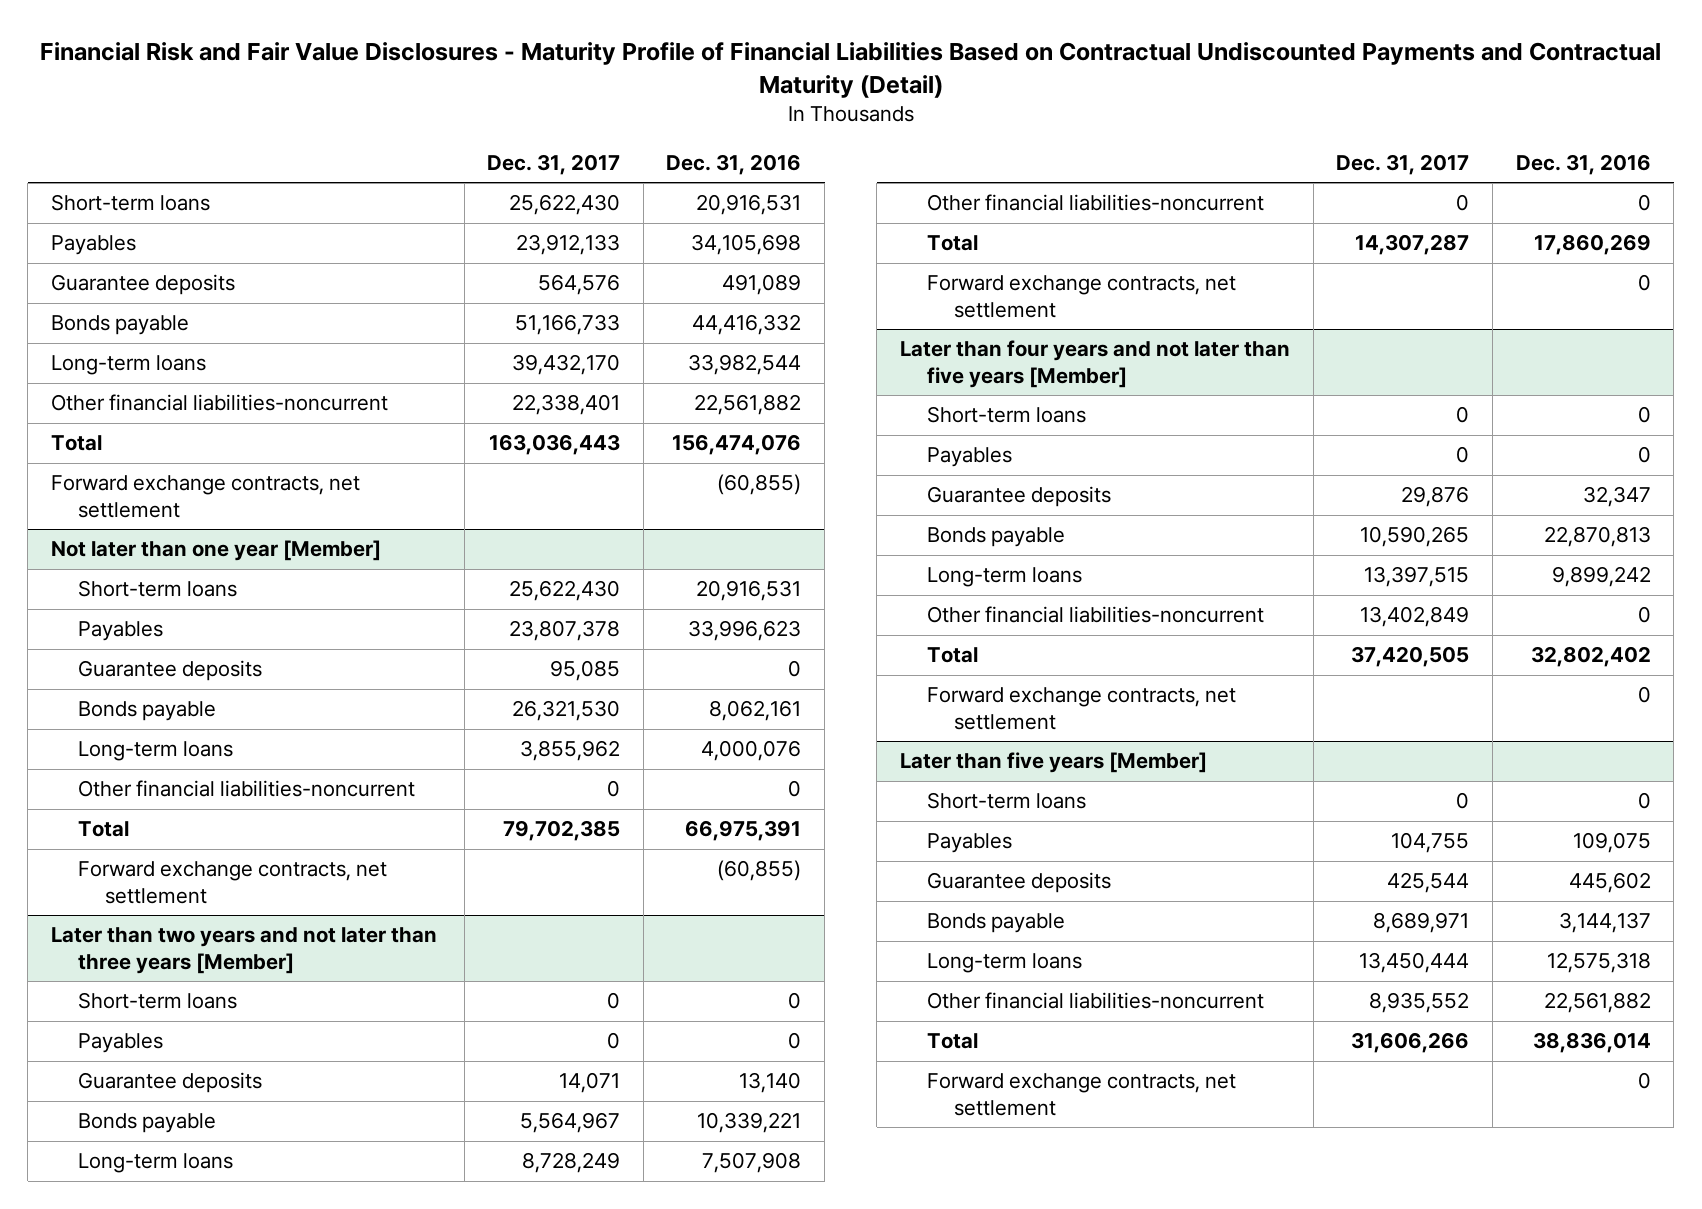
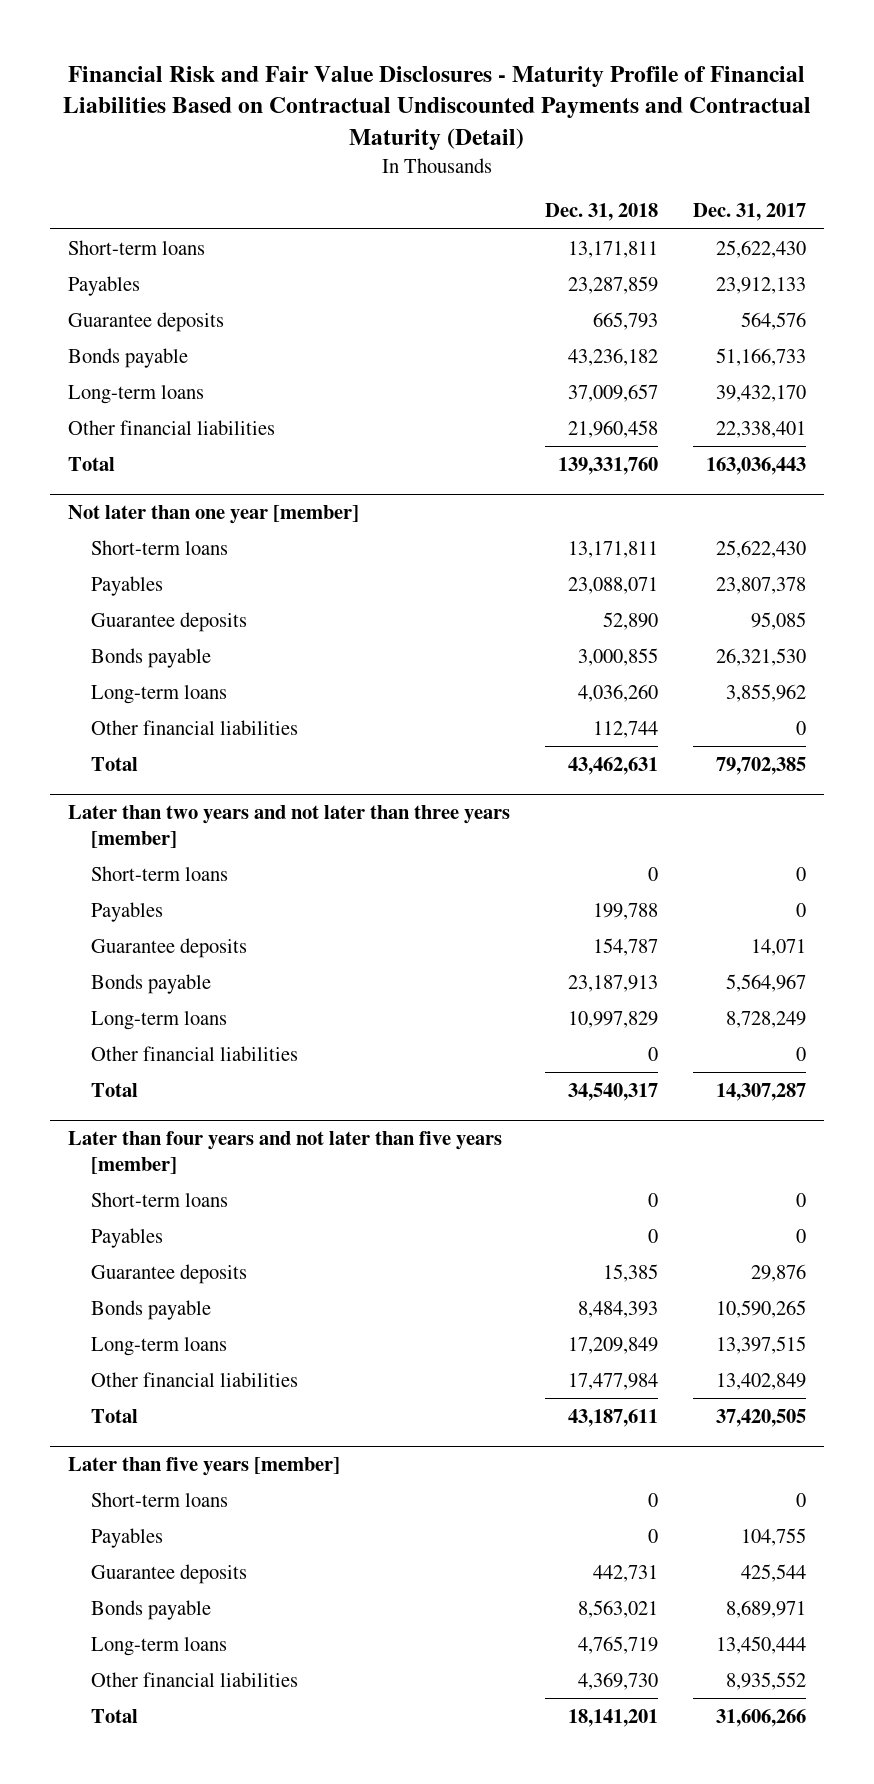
- | Dec. 31, 2017 | Dec. 31, 2016
+ | Dec. 31, 2018 | Dec. 31, 2017
- Other financial liabilities-noncurrent | 22,338,401 | 22,561,882
+ Other financial liabilities | 21,960,458 | 22,338,401
- Forward exchange contracts, net settlement | | (60,855)
- Not later than one year [Member]
+ Not later than one year [member]
- Other financial liabilities-noncurrent | 0 | 0
+ Other financial liabilities | 112,744 | 0
- Forward exchange contracts, net settlement | | (60,855)
- Later than two years and not later than three years [Member]
+ Later than two years and not later than three years [member]
- Other financial liabilities-noncurrent | 0 | 0
+ Other financial liabilities | 0 | 0
- Forward exchange contracts, net settlement | | 0
- Later than four years and not later than five years [Member]
+ Later than four years and not later than five years [member]
- Other financial liabilities-noncurrent | 13,402,849 | 0
+ Other financial liabilities | 17,477,984 | 13,402,849
- Forward exchange contracts, net settlement | | 0
- Later than five years [Member]
+ Later than five years [member]
- Other financial liabilities-noncurrent | 8,935,552 | 22,561,882
+ Other financial liabilities | 4,369,730 | 8,935,552
- Forward exchange contracts, net settlement | | 0

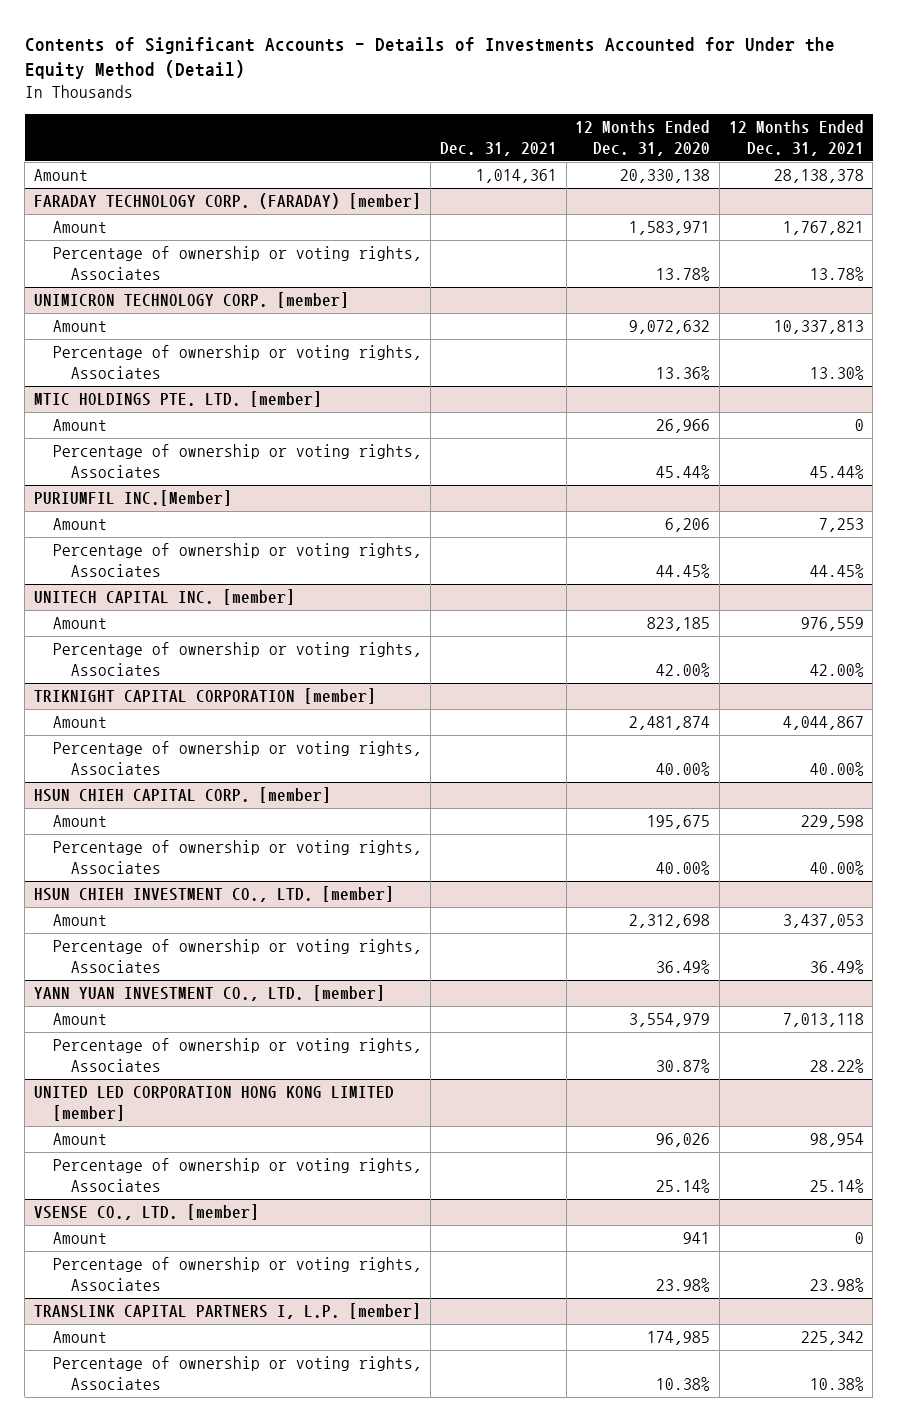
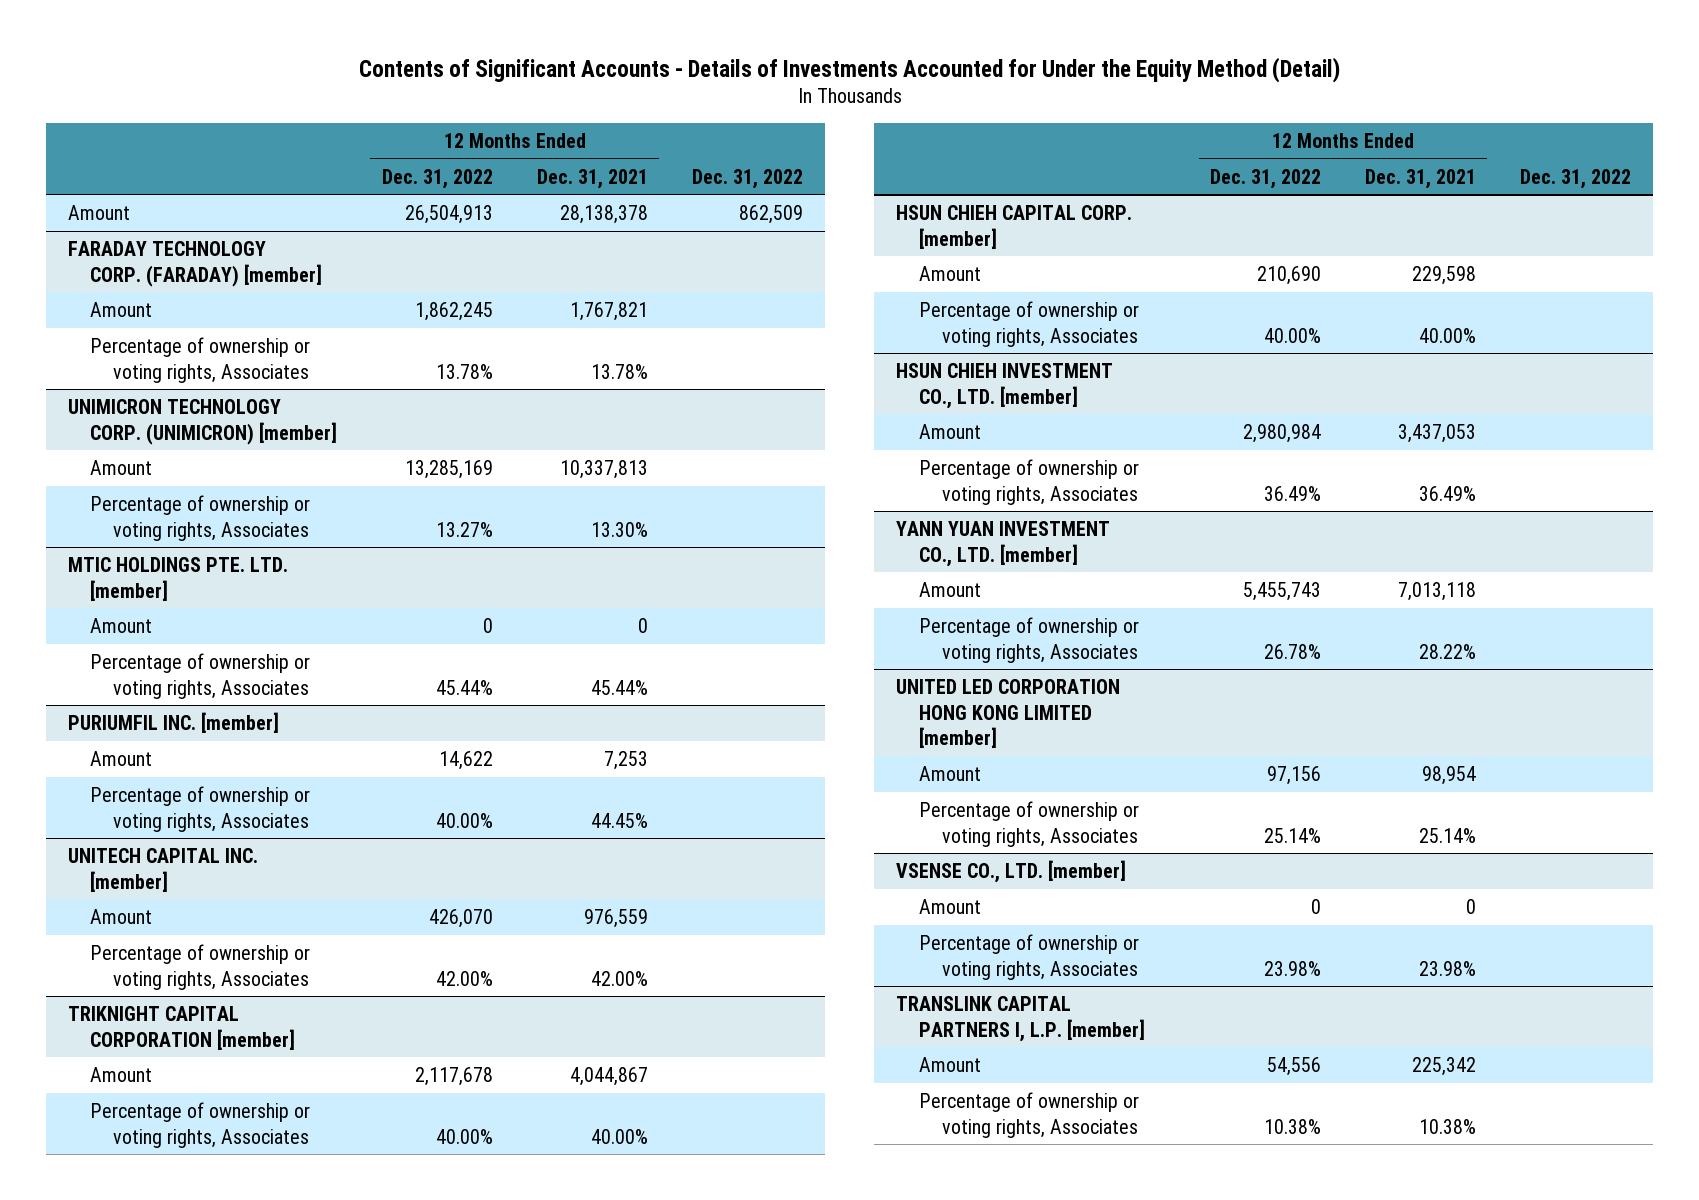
- | Dec. 31, 2021 | 12 Months Ended Dec. 31, 2020 | 12 Months Ended Dec. 31, 2021
+ | 12 Months Ended Dec. 31, 2022 | 12 Months Ended Dec. 31, 2021 | Dec. 31, 2022
- UNIMICRON TECHNOLOGY CORP. [member]
+ UNIMICRON TECHNOLOGY CORP. (UNIMICRON) [member]
- PURIUMFIL INC.[Member]
+ PURIUMFIL INC. [member]

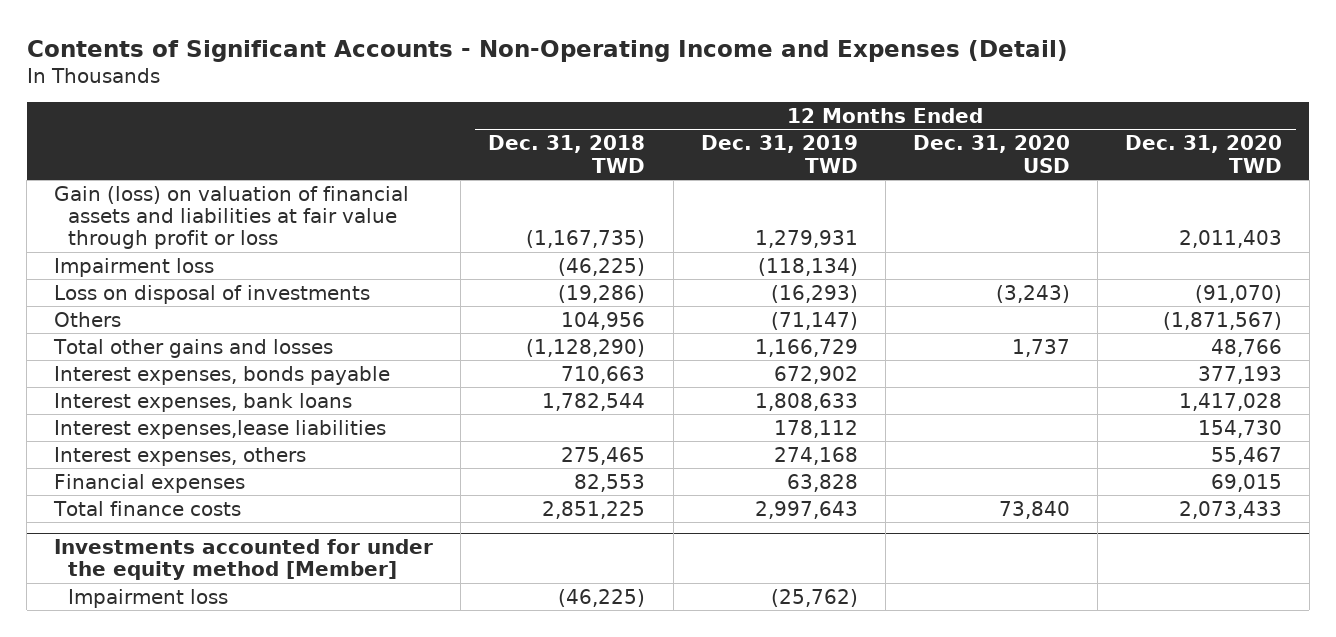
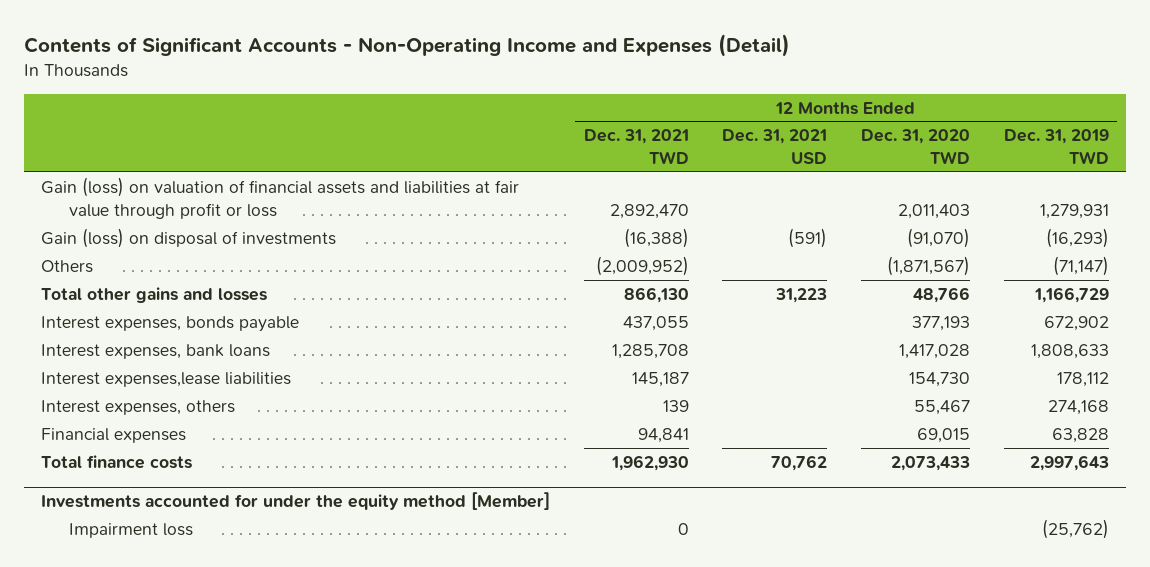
- | 12 Months Ended Dec. 31, 2018 TWD | 12 Months Ended Dec. 31, 2019 TWD | 12 Months Ended Dec. 31, 2020 USD | 12 Months Ended Dec. 31, 2020 TWD
+ | 12 Months Ended Dec. 31, 2021 TWD | 12 Months Ended Dec. 31, 2021 USD | 12 Months Ended Dec. 31, 2020 TWD | 12 Months Ended Dec. 31, 2019 TWD
- Impairment loss | (46,225) | (118,134) | |
- Loss on disposal of investments | (19,286) | (16,293) | (3,243) | (91,070)
+ Gain (loss) on disposal of investments | (16,388) | (591) | (91,070) | (16,293)

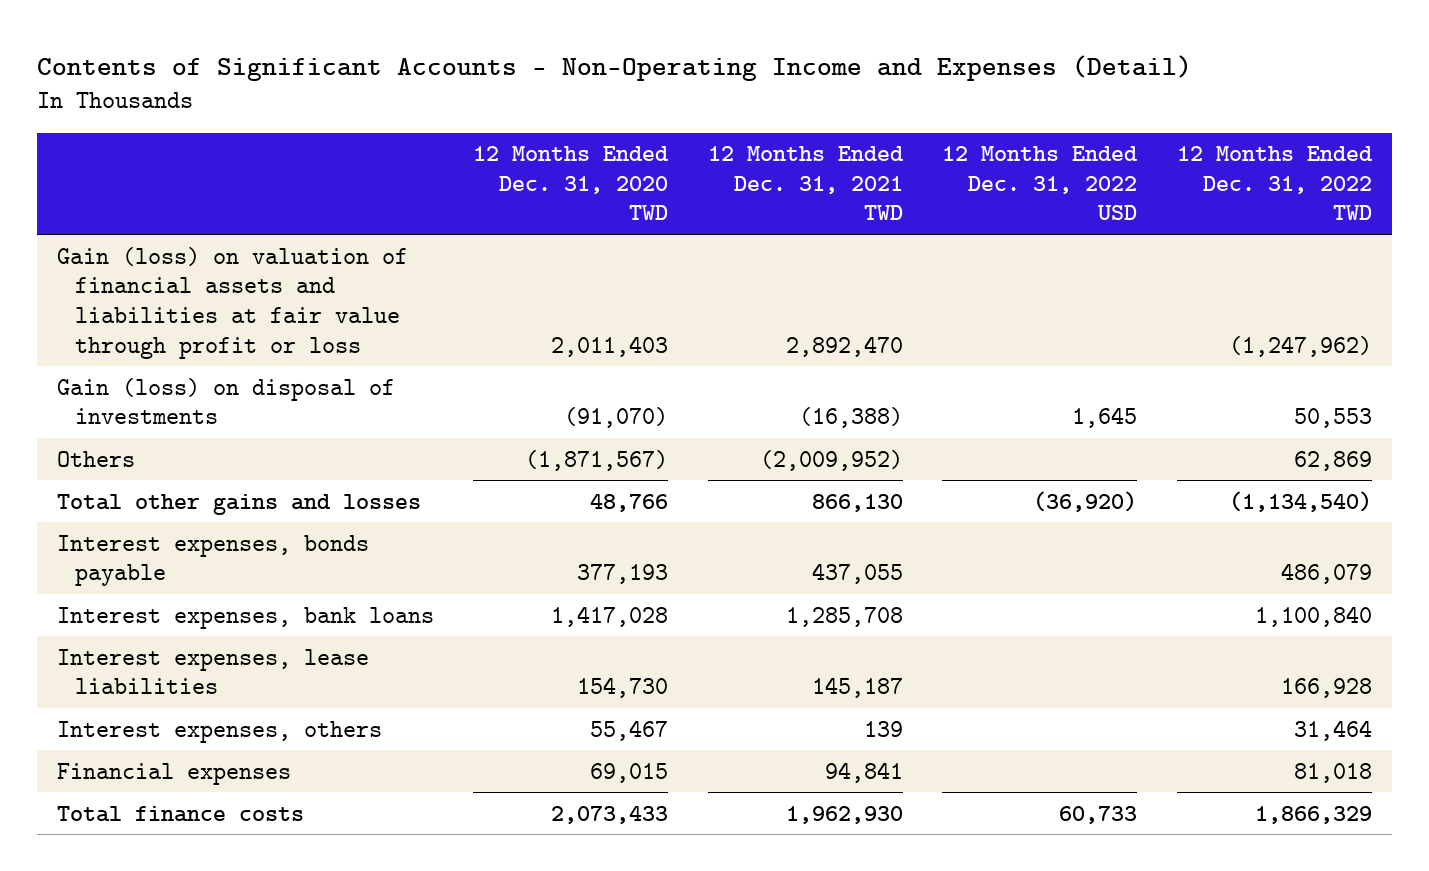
- | 12 Months Ended Dec. 31, 2021 TWD | 12 Months Ended Dec. 31, 2021 USD | 12 Months Ended Dec. 31, 2020 TWD | 12 Months Ended Dec. 31, 2019 TWD
+ | 12 Months Ended Dec. 31, 2020 TWD | 12 Months Ended Dec. 31, 2021 TWD | 12 Months Ended Dec. 31, 2022 USD | 12 Months Ended Dec. 31, 2022 TWD
- Interest expenses,lease liabilities | 145,187 | | 154,730 | 178,112
+ Interest expenses, lease liabilities | 154,730 | 145,187 | | 166,928
- Investments accounted for under the equity method [Member]
- Impairment loss | 0 | | | (25,762)

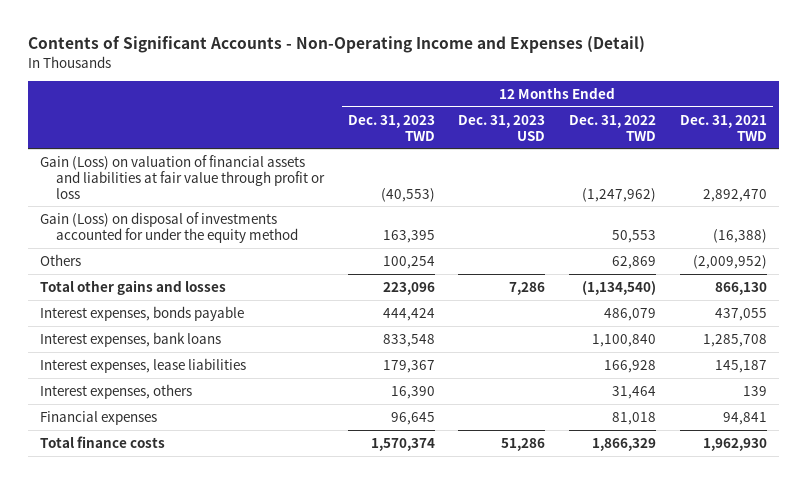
- | 12 Months Ended Dec. 31, 2020 TWD | 12 Months Ended Dec. 31, 2021 TWD | 12 Months Ended Dec. 31, 2022 USD | 12 Months Ended Dec. 31, 2022 TWD
+ | 12 Months Ended Dec. 31, 2023 TWD | 12 Months Ended Dec. 31, 2023 USD | 12 Months Ended Dec. 31, 2022 TWD | 12 Months Ended Dec. 31, 2021 TWD
- Gain (loss) on valuation of financial assets and liabilities at fair value through profit or loss | 2,011,403 | 2,892,470 | | (1,247,962)
- Gain (loss) on disposal of investments | (91,070) | (16,388) | 1,645 | 50,553
+ Gain (Loss) on valuation of financial assets and liabilities at fair value through profit or loss | (40,553) | | (1,247,962) | 2,892,470
+ Gain (Loss) on disposal of investments accounted for under the equity method | 163,395 | | 50,553 | (16,388)

